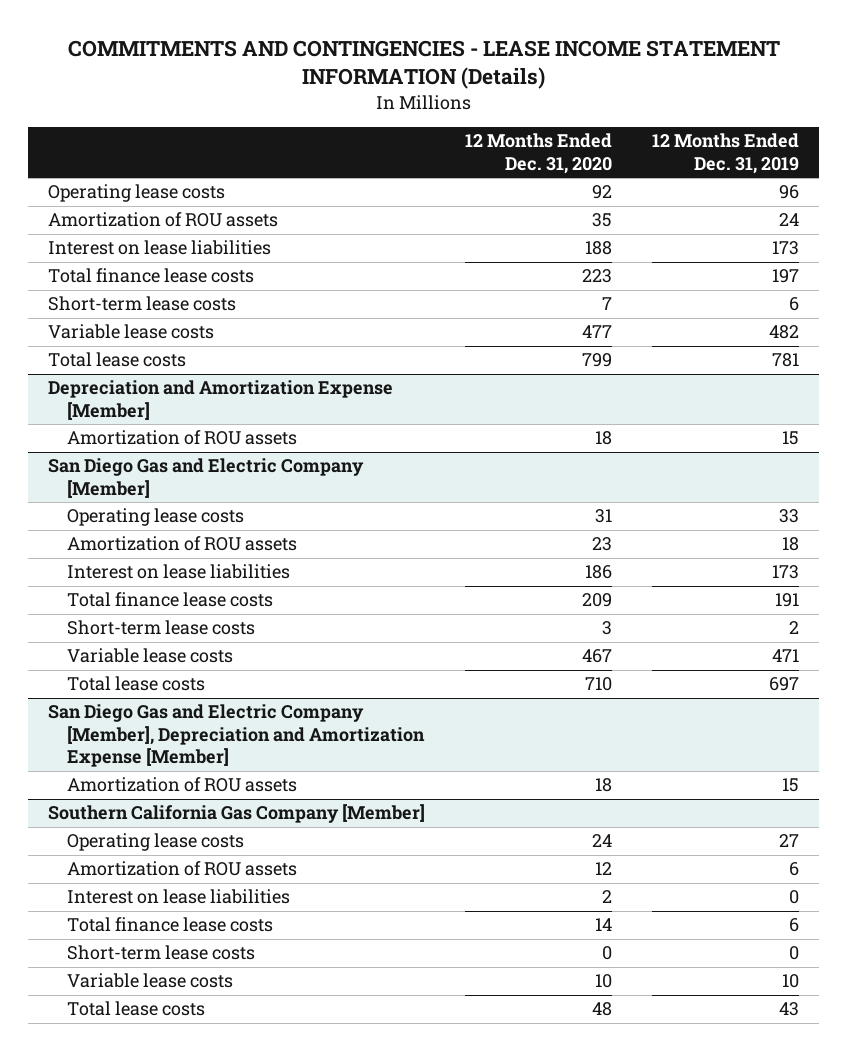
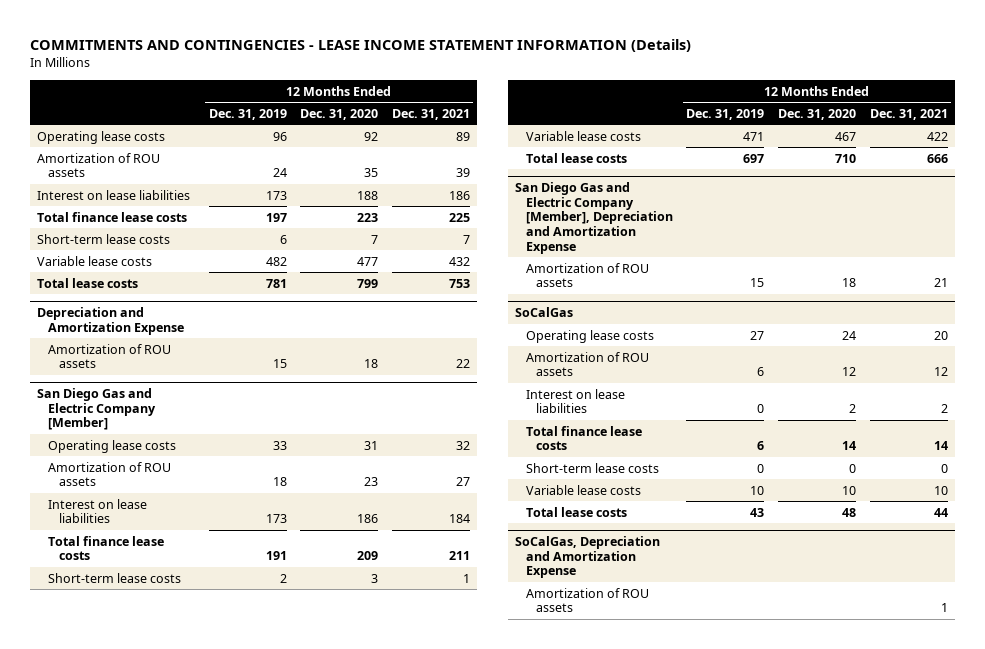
- | 12 Months Ended Dec. 31, 2020 | 12 Months Ended Dec. 31, 2019
+ | 12 Months Ended Dec. 31, 2019 | 12 Months Ended Dec. 31, 2020 | 12 Months Ended Dec. 31, 2021
- Depreciation and Amortization Expense [Member]
+ Depreciation and Amortization Expense
- San Diego Gas and Electric Company [Member], Depreciation and Amortization Expense [Member]
+ San Diego Gas and Electric Company [Member], Depreciation and Amortization Expense
- Southern California Gas Company [Member]
+ SoCalGas
+ SoCalGas, Depreciation and Amortization Expense
+ Amortization of ROU assets | | | 1

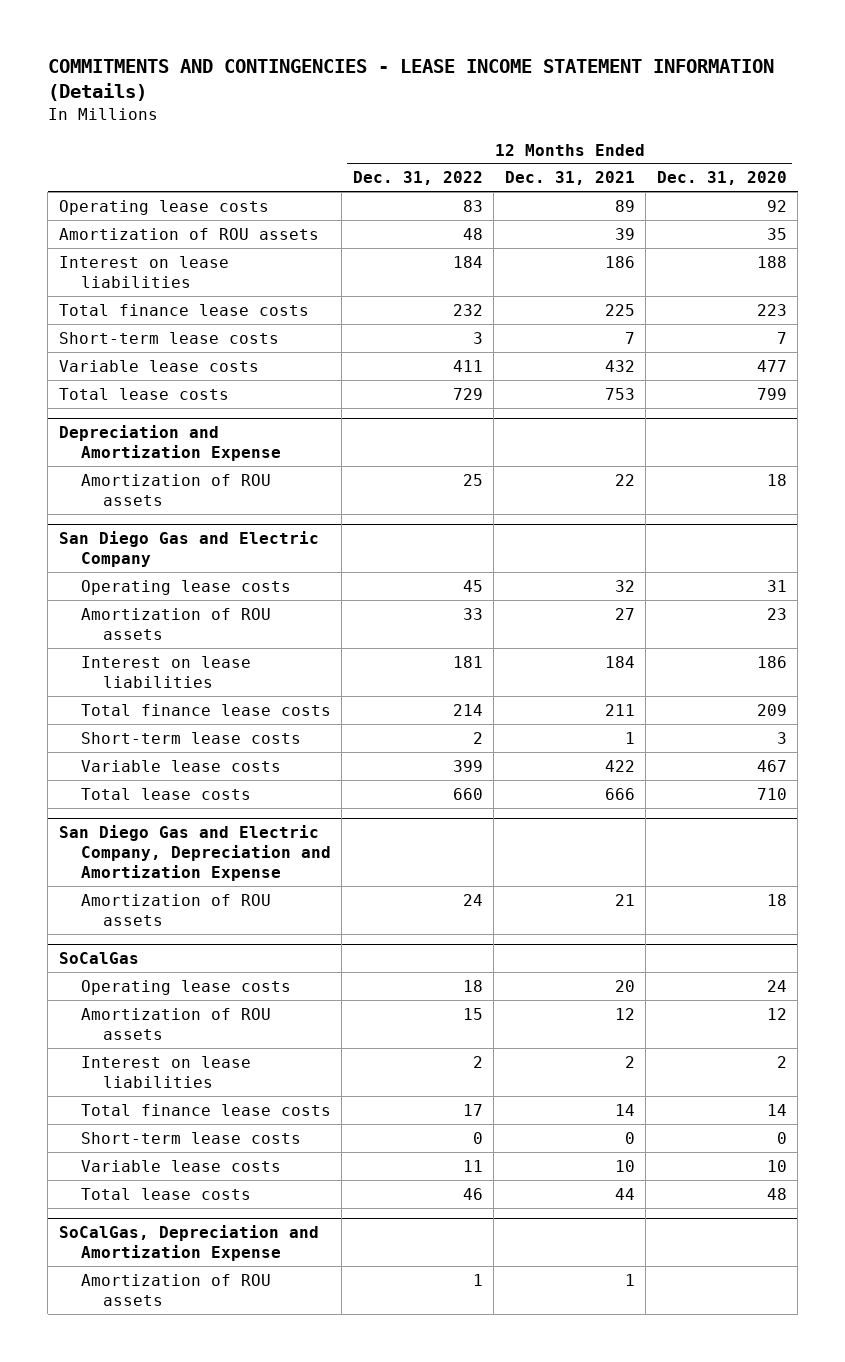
- | 12 Months Ended Dec. 31, 2019 | 12 Months Ended Dec. 31, 2020 | 12 Months Ended Dec. 31, 2021
+ | 12 Months Ended Dec. 31, 2022 | 12 Months Ended Dec. 31, 2021 | 12 Months Ended Dec. 31, 2020
- San Diego Gas and Electric Company [Member]
+ San Diego Gas and Electric Company
- San Diego Gas and Electric Company [Member], Depreciation and Amortization Expense
+ San Diego Gas and Electric Company, Depreciation and Amortization Expense

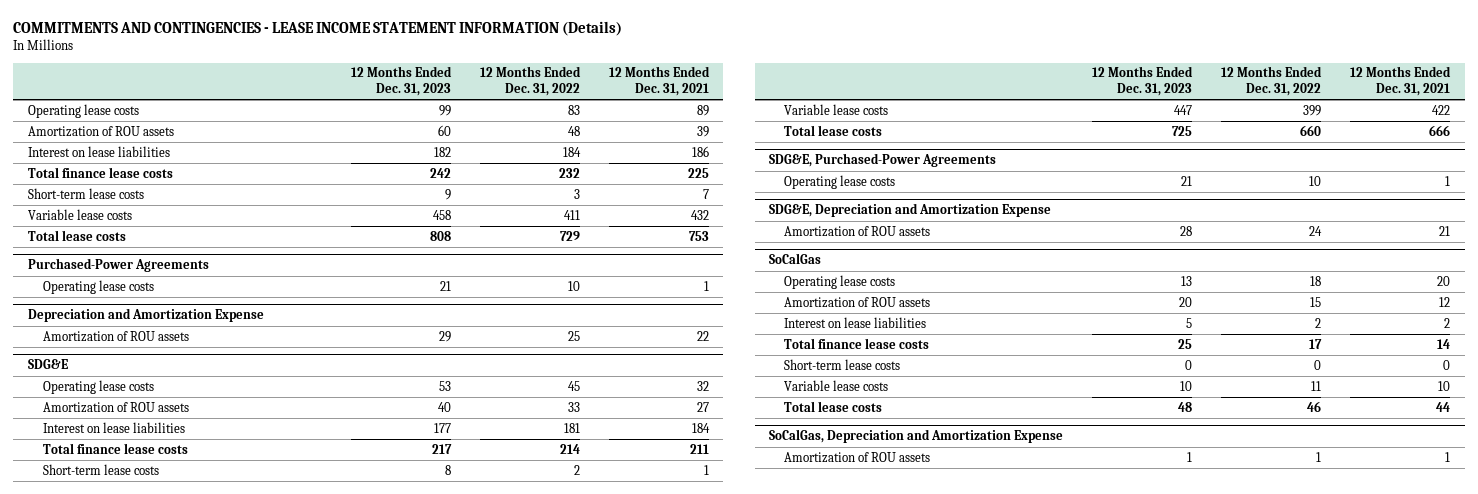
- | 12 Months Ended Dec. 31, 2022 | 12 Months Ended Dec. 31, 2021 | 12 Months Ended Dec. 31, 2020
+ | 12 Months Ended Dec. 31, 2023 | 12 Months Ended Dec. 31, 2022 | 12 Months Ended Dec. 31, 2021
+ Purchased-Power Agreements
+ Operating lease costs | 21 | 10 | 1
- San Diego Gas and Electric Company
+ SDG&E
- San Diego Gas and Electric Company, Depreciation and Amortization Expense
+ SDG&E, Purchased-Power Agreements
+ Operating lease costs | 21 | 10 | 1
+ SDG&E, Depreciation and Amortization Expense

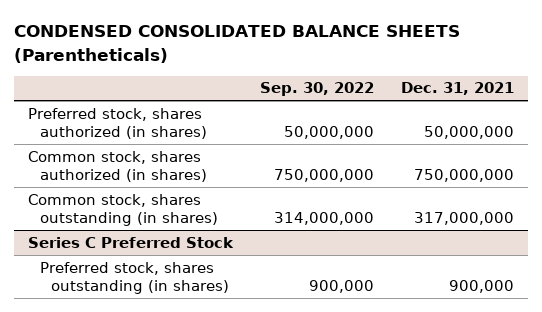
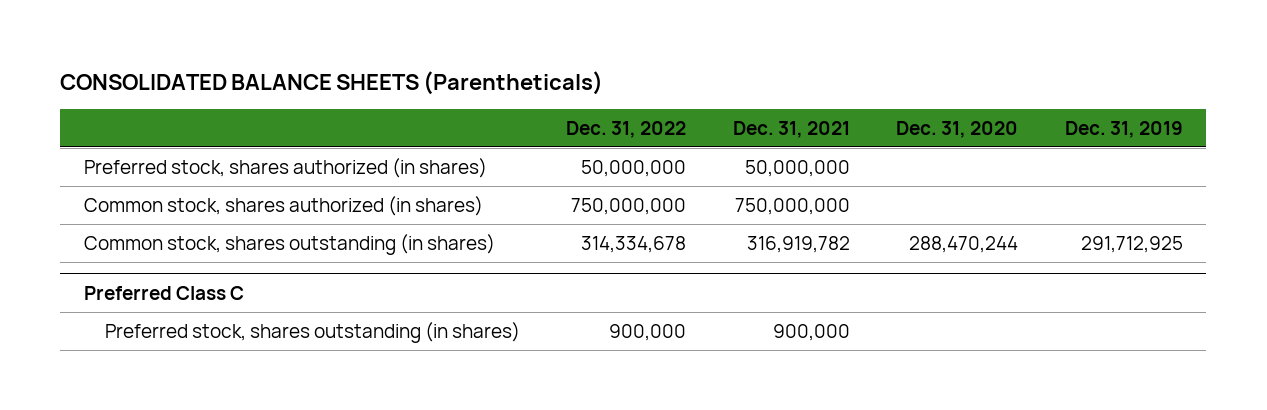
- CONDENSED CONSOLIDATED BALANCE SHEETS (Parentheticals)
+ CONSOLIDATED BALANCE SHEETS (Parentheticals)
- | Sep. 30, 2022 | Dec. 31, 2021
+ | Dec. 31, 2022 | Dec. 31, 2021 | Dec. 31, 2020 | Dec. 31, 2019
- Common stock, shares outstanding (in shares) | 314,000,000 | 317,000,000
- Series C Preferred Stock
+ Common stock, shares outstanding (in shares) | 314,334,678 | 316,919,782 | 288,470,244 | 291,712,925
+ Preferred Class C

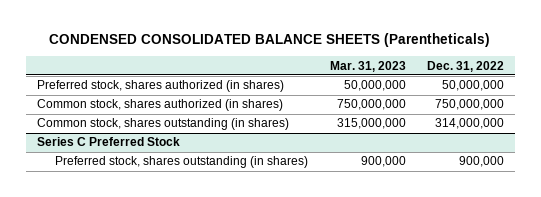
- CONSOLIDATED BALANCE SHEETS (Parentheticals)
+ CONDENSED CONSOLIDATED BALANCE SHEETS (Parentheticals)
- | Dec. 31, 2022 | Dec. 31, 2021 | Dec. 31, 2020 | Dec. 31, 2019
+ | Mar. 31, 2023 | Dec. 31, 2022
- Common stock, shares outstanding (in shares) | 314,334,678 | 316,919,782 | 288,470,244 | 291,712,925
- Preferred Class C
+ Common stock, shares outstanding (in shares) | 315,000,000 | 314,000,000
+ Series C Preferred Stock

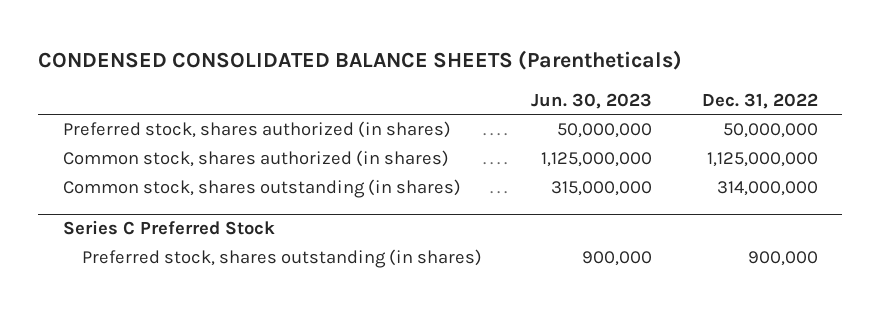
- | Mar. 31, 2023 | Dec. 31, 2022
+ | Jun. 30, 2023 | Dec. 31, 2022
- Common stock, shares authorized (in shares) | 750,000,000 | 750,000,000
+ Common stock, shares authorized (in shares) | 1,125,000,000 | 1,125,000,000

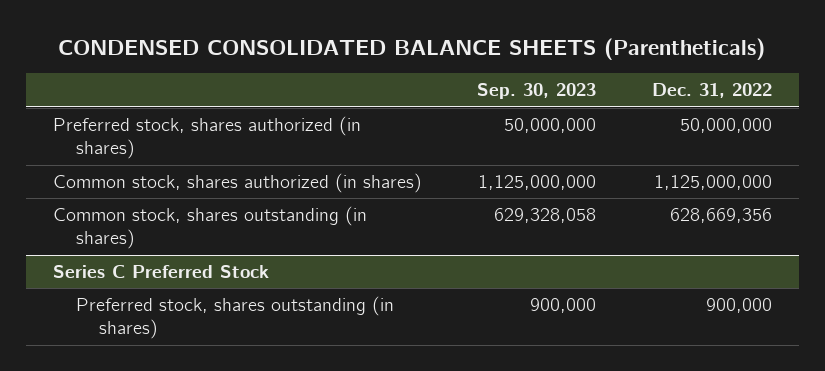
- | Jun. 30, 2023 | Dec. 31, 2022
+ | Sep. 30, 2023 | Dec. 31, 2022
- Common stock, shares outstanding (in shares) | 315,000,000 | 314,000,000
+ Common stock, shares outstanding (in shares) | 629,328,058 | 628,669,356

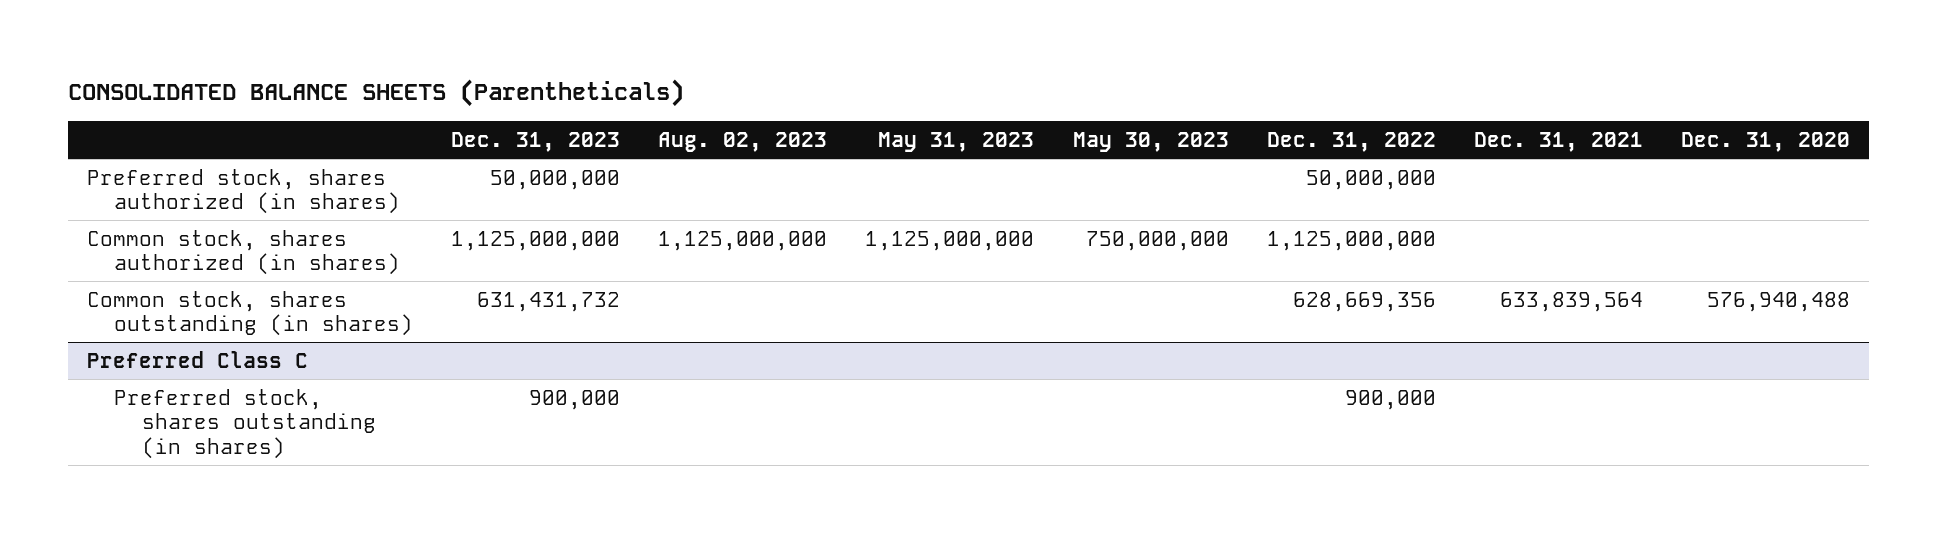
- CONDENSED CONSOLIDATED BALANCE SHEETS (Parentheticals)
+ CONSOLIDATED BALANCE SHEETS (Parentheticals)
- | Sep. 30, 2023 | Dec. 31, 2022
+ | Dec. 31, 2023 | Aug. 02, 2023 | May 31, 2023 | May 30, 2023 | Dec. 31, 2022 | Dec. 31, 2021 | Dec. 31, 2020
- Series C Preferred Stock
+ Preferred Class C

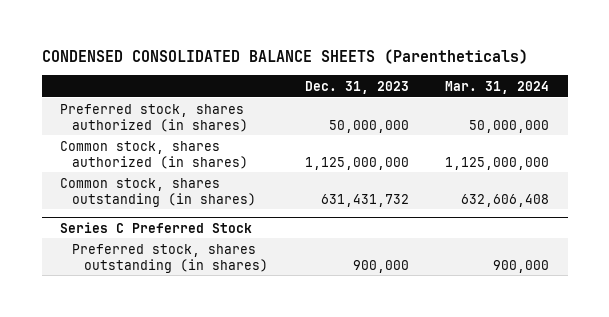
- CONSOLIDATED BALANCE SHEETS (Parentheticals)
+ CONDENSED CONSOLIDATED BALANCE SHEETS (Parentheticals)
- | Dec. 31, 2023 | Aug. 02, 2023 | May 31, 2023 | May 30, 2023 | Dec. 31, 2022 | Dec. 31, 2021 | Dec. 31, 2020
+ | Dec. 31, 2023 | Mar. 31, 2024
- Preferred Class C
+ Series C Preferred Stock

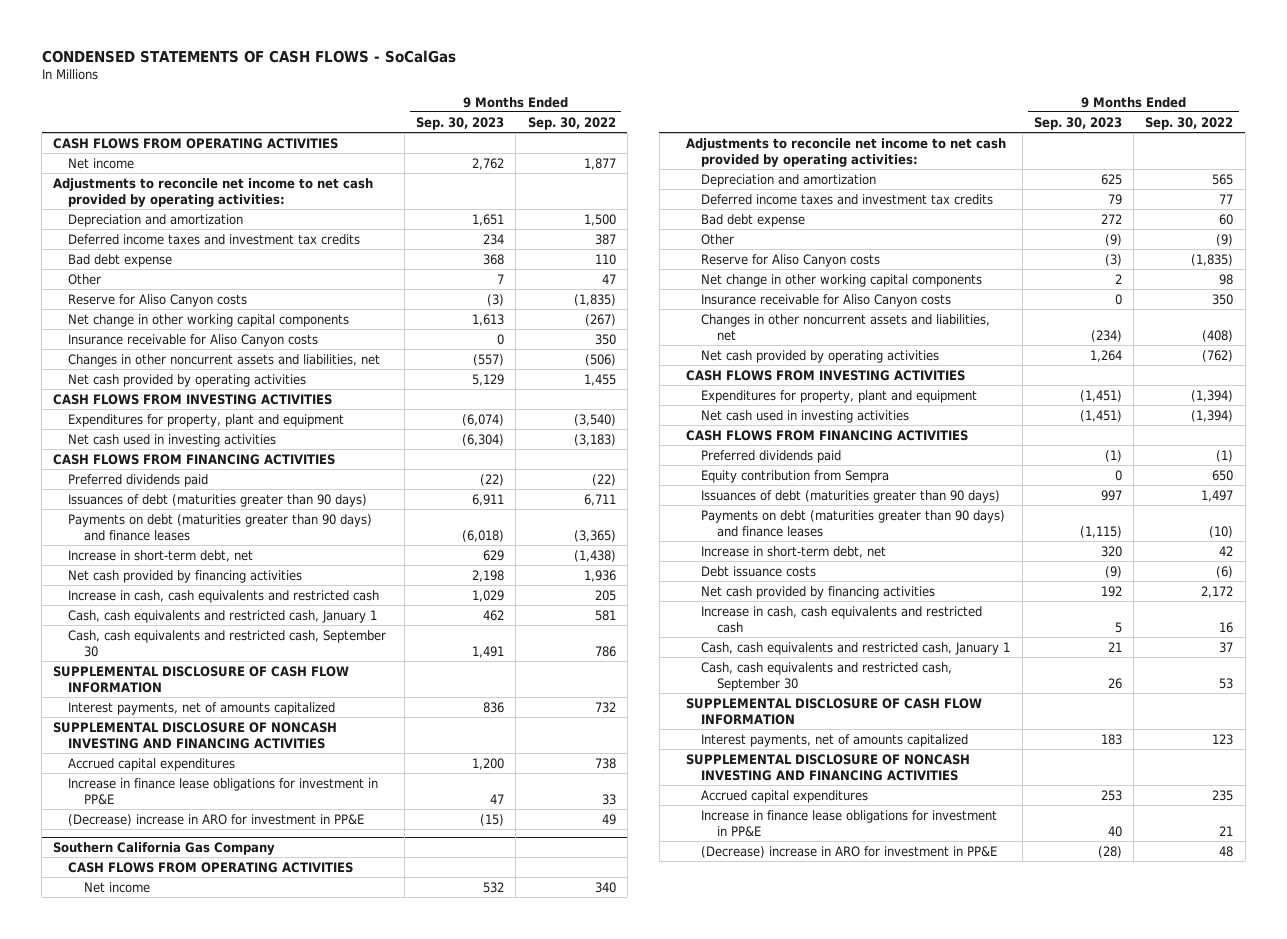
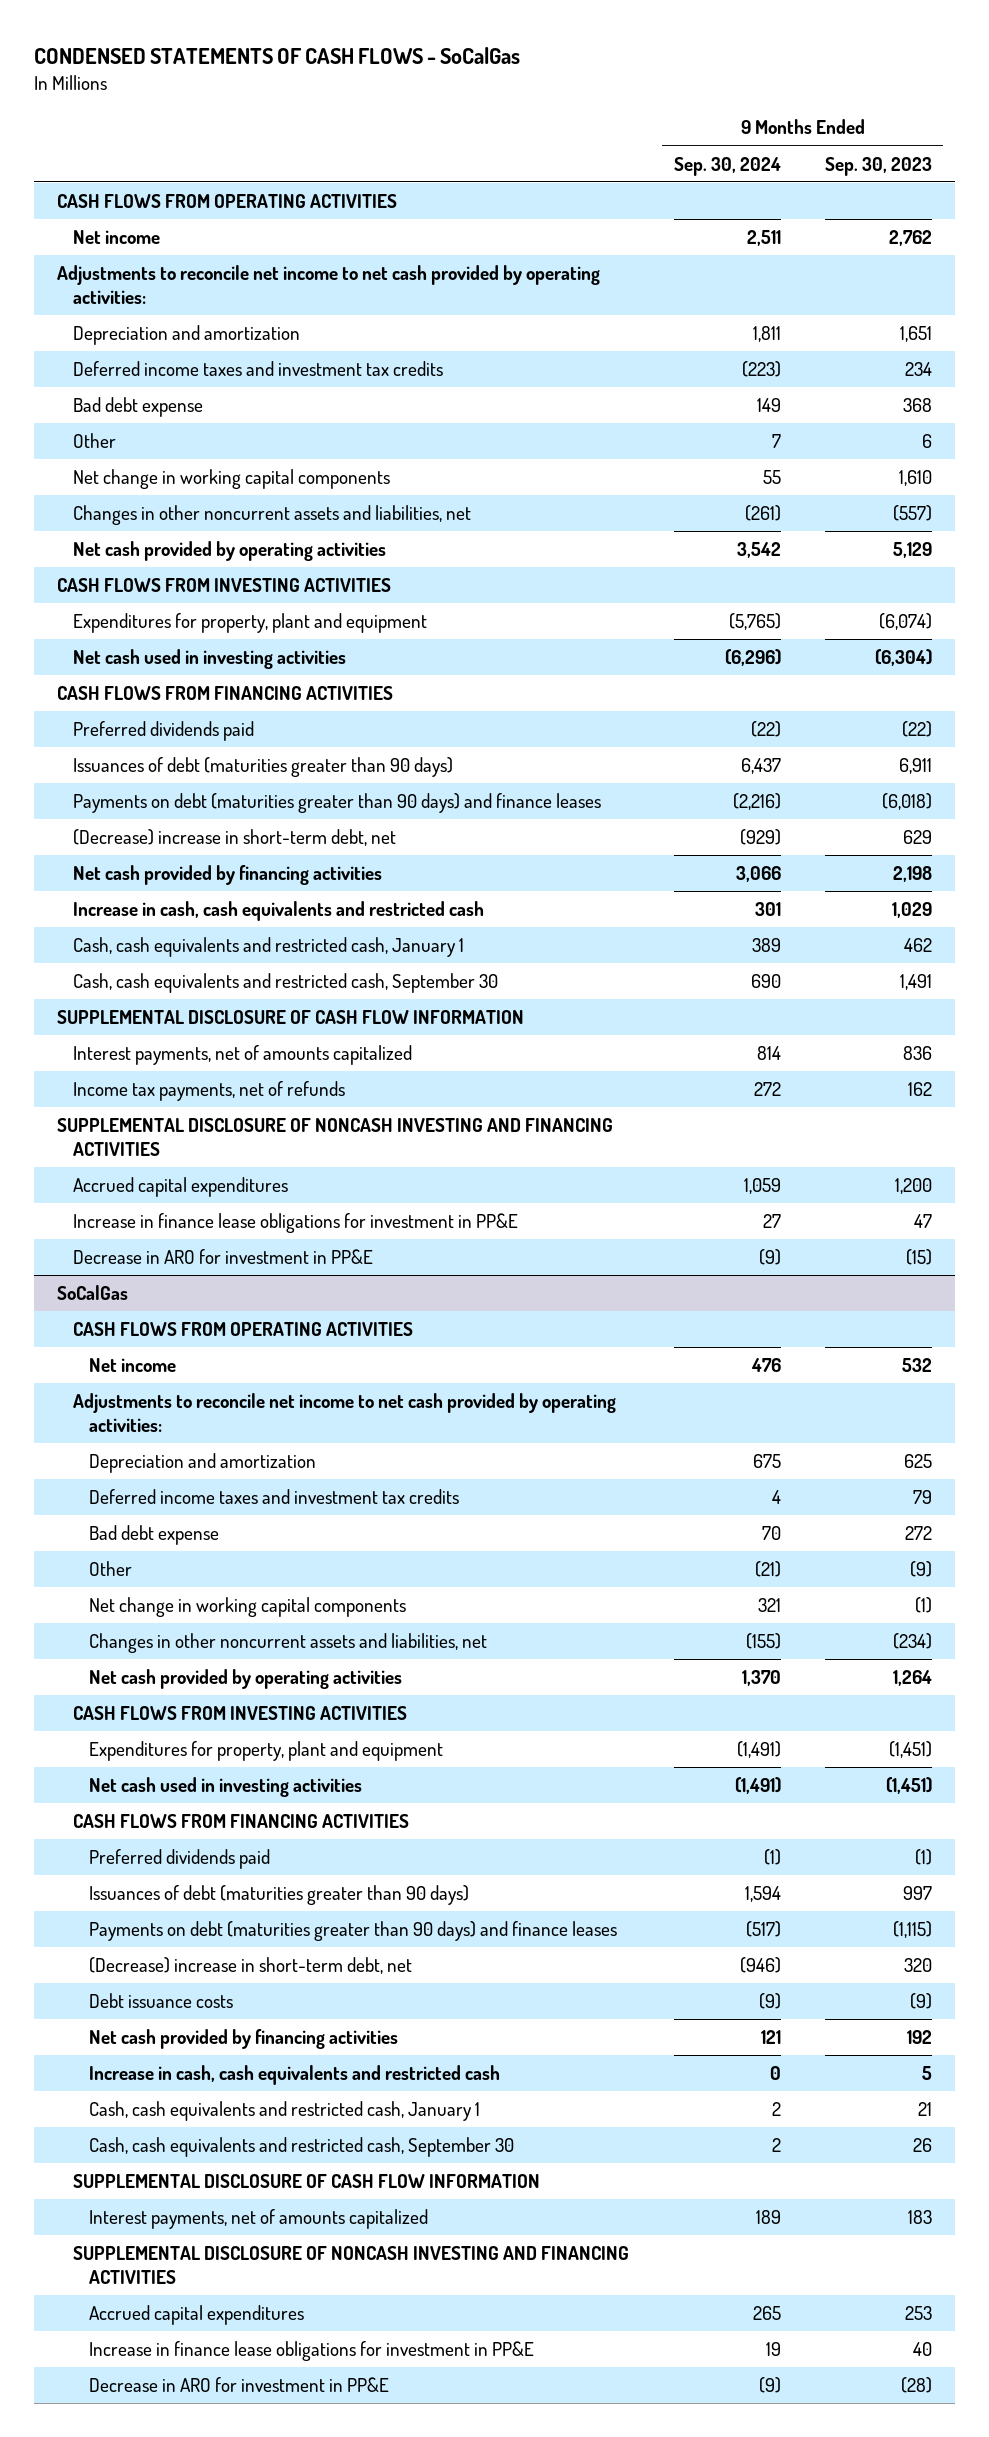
- | 9 Months Ended Sep. 30, 2023 | 9 Months Ended Sep. 30, 2022
+ | 9 Months Ended Sep. 30, 2024 | 9 Months Ended Sep. 30, 2023
- Other | 7 | 47
- Reserve for Aliso Canyon costs | (3) | (1,835)
- Net change in other working capital components | 1,613 | (267)
- Insurance receivable for Aliso Canyon costs | 0 | 350
+ Other | 7 | 6
+ Net change in working capital components | 55 | 1,610
- Increase in short-term debt, net | 629 | (1,438)
+ (Decrease) increase in short-term debt, net | (929) | 629
+ Income tax payments, net of refunds | 272 | 162
- (Decrease) increase in ARO for investment in PP&E | (15) | 49
- Southern California Gas Company
+ Decrease in ARO for investment in PP&E | (9) | (15)
+ SoCalGas
- Reserve for Aliso Canyon costs | (3) | (1,835)
- Net change in other working capital components | 2 | 98
- Insurance receivable for Aliso Canyon costs | 0 | 350
+ Net change in working capital components | 321 | (1)
- Equity contribution from Sempra | 0 | 650
- Increase in short-term debt, net | 320 | 42
+ (Decrease) increase in short-term debt, net | (946) | 320
- (Decrease) increase in ARO for investment in PP&E | (28) | 48
+ Decrease in ARO for investment in PP&E | (9) | (28)

